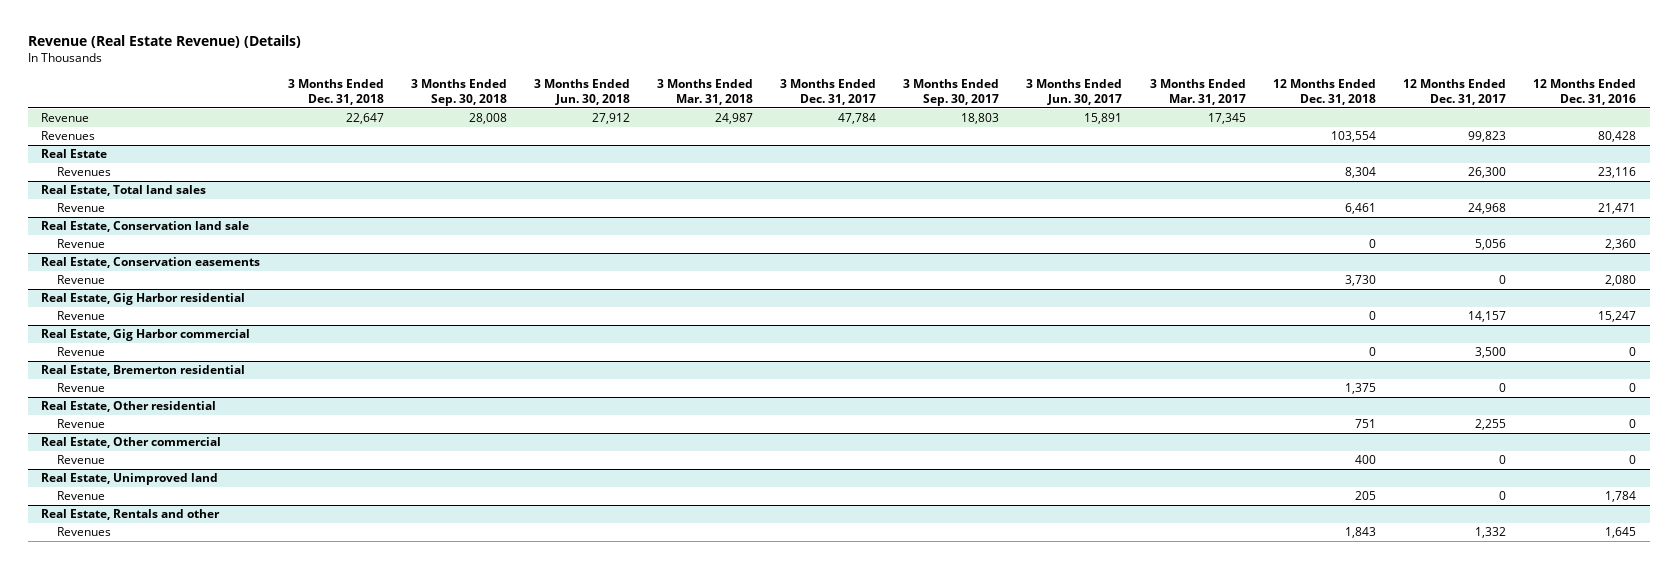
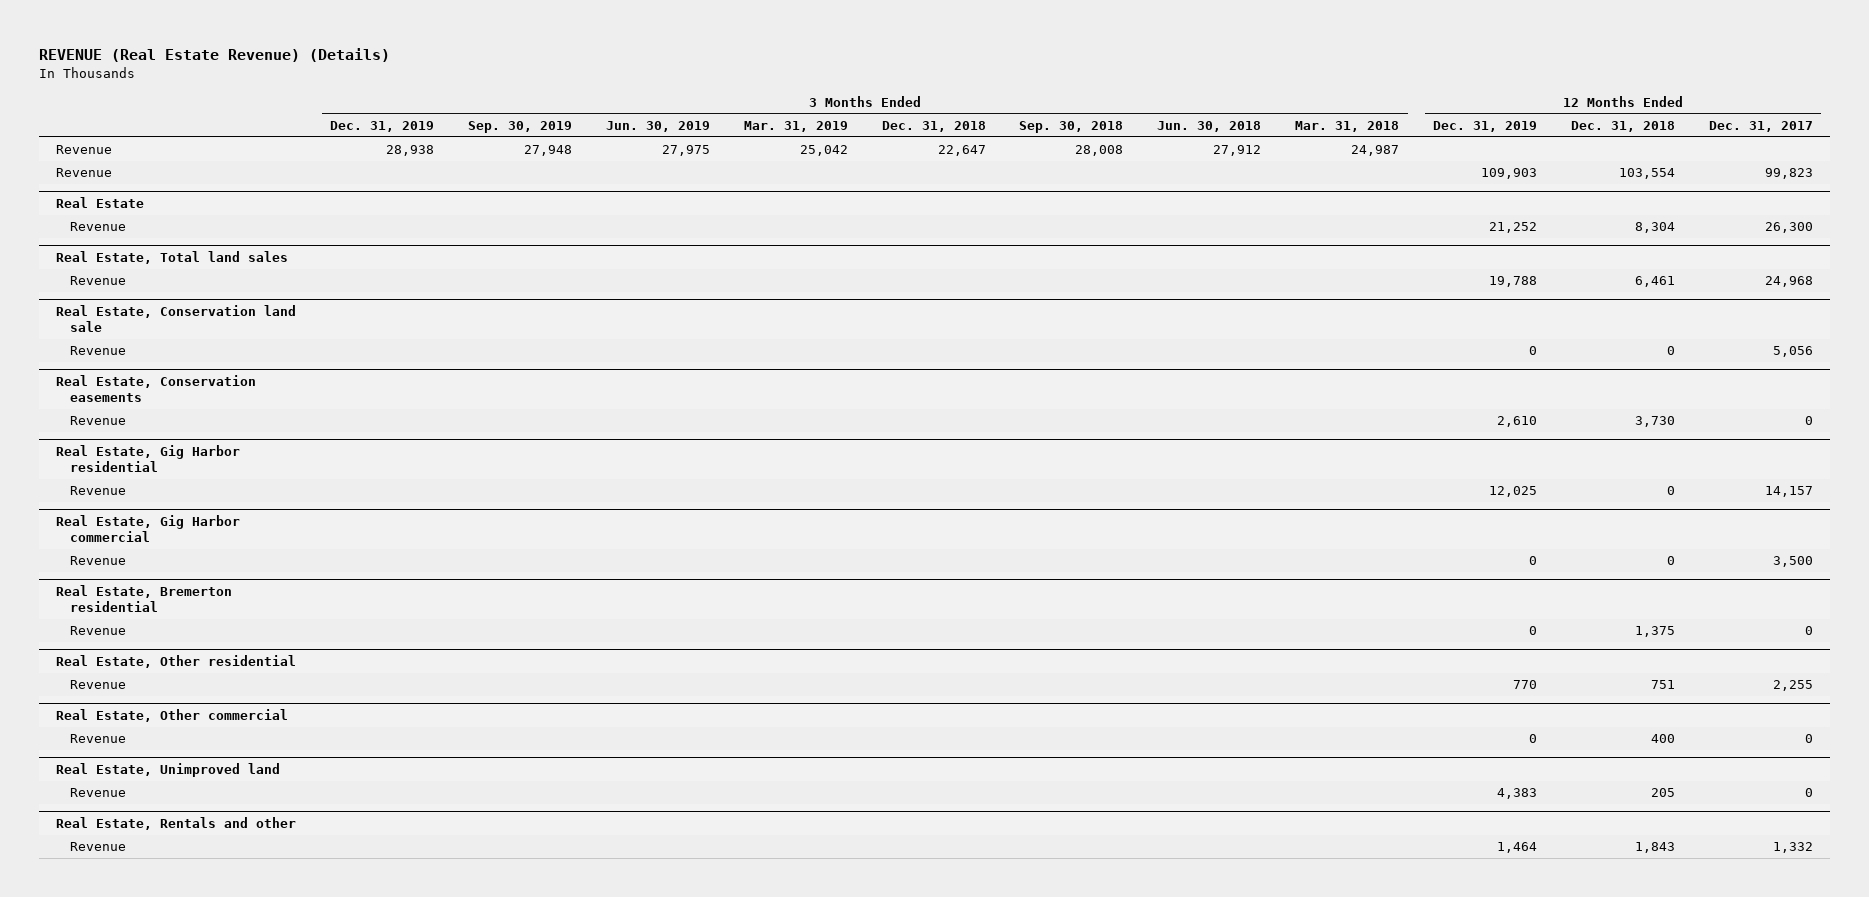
- Revenue (Real Estate Revenue) (Details)
+ REVENUE (Real Estate Revenue) (Details)
- | 3 Months Ended Dec. 31, 2018 | 3 Months Ended Sep. 30, 2018 | 3 Months Ended Jun. 30, 2018 | 3 Months Ended Mar. 31, 2018 | 3 Months Ended Dec. 31, 2017 | 3 Months Ended Sep. 30, 2017 | 3 Months Ended Jun. 30, 2017 | 3 Months Ended Mar. 31, 2017 | 12 Months Ended Dec. 31, 2018 | 12 Months Ended Dec. 31, 2017 | 12 Months Ended Dec. 31, 2016
+ | 3 Months Ended Dec. 31, 2019 | 3 Months Ended Sep. 30, 2019 | 3 Months Ended Jun. 30, 2019 | 3 Months Ended Mar. 31, 2019 | 3 Months Ended Dec. 31, 2018 | 3 Months Ended Sep. 30, 2018 | 3 Months Ended Jun. 30, 2018 | 3 Months Ended Mar. 31, 2018 | 12 Months Ended Dec. 31, 2019 | 12 Months Ended Dec. 31, 2018 | 12 Months Ended Dec. 31, 2017
- Revenues | | | | | | | | | 103,554 | 99,823 | 80,428
+ Revenue | | | | | | | | | 109,903 | 103,554 | 99,823
@ Real Estate
- Revenues | | | | | | | | | 8,304 | 26,300 | 23,116
+ Revenue | | | | | | | | | 21,252 | 8,304 | 26,300
@ Real Estate, Rentals and other
- Revenues | | | | | | | | | 1,843 | 1,332 | 1,645
+ Revenue | | | | | | | | | 1,464 | 1,843 | 1,332

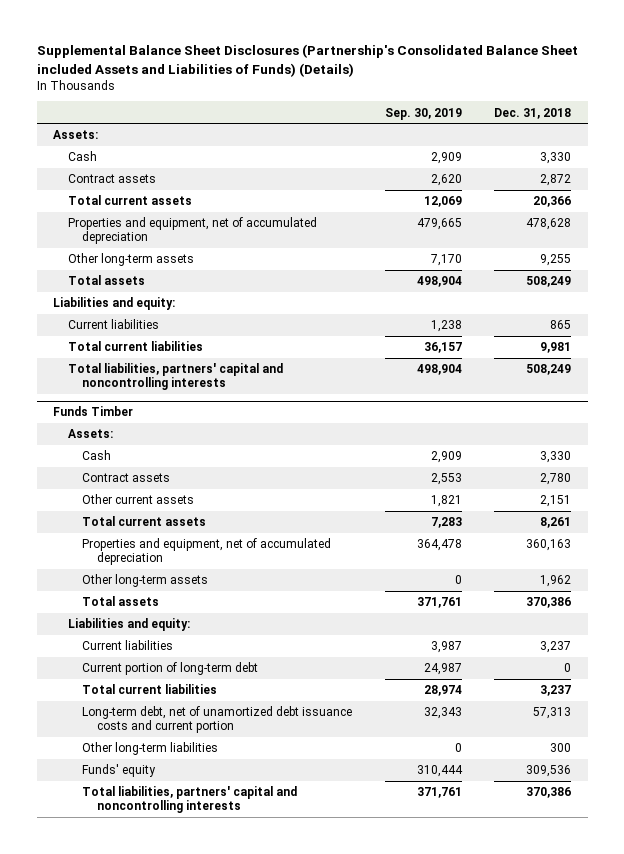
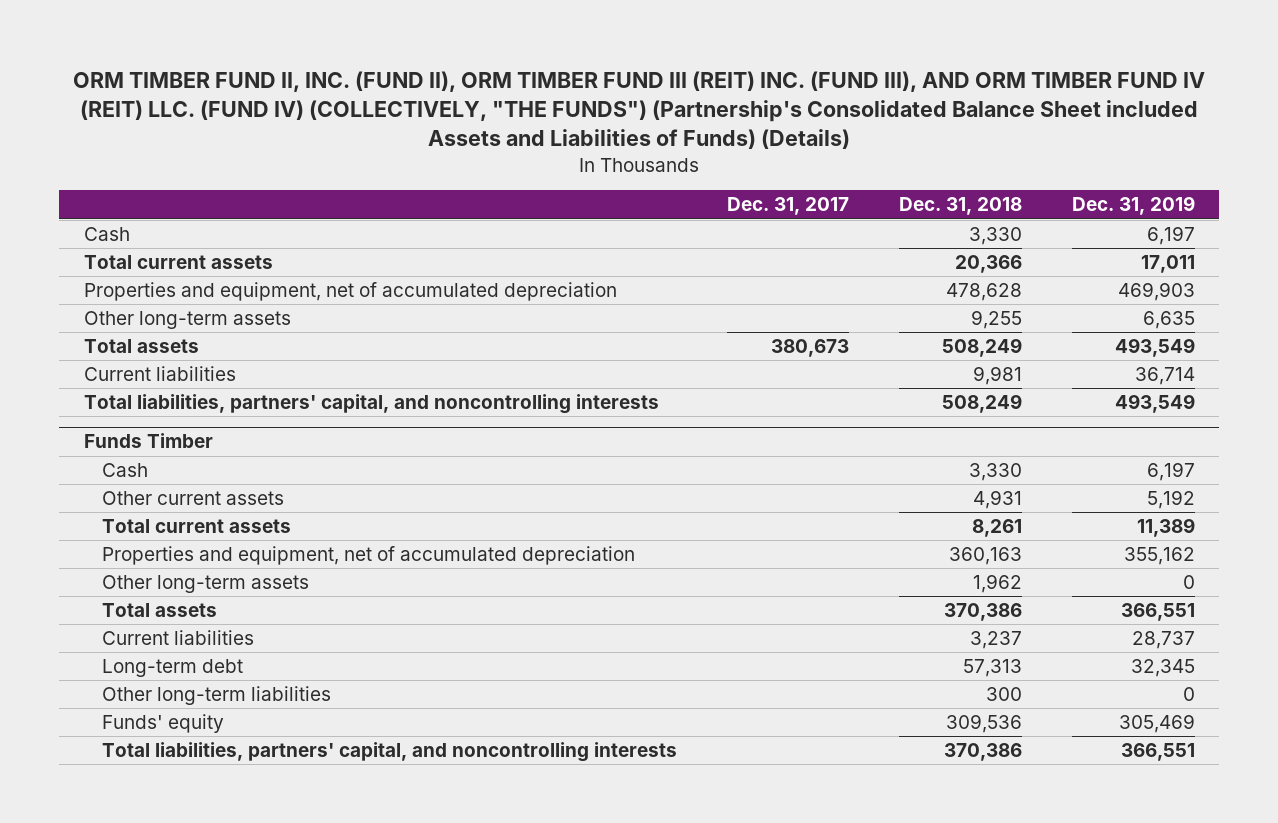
- Supplemental Balance Sheet Disclosures (Partnership's Consolidated Balance Sheet included Assets and Liabilities of Funds) (Details)
+ ORM TIMBER FUND II, INC. (FUND II), ORM TIMBER FUND III (REIT) INC. (FUND III), AND ORM TIMBER FUND IV (REIT) LLC. (FUND IV) (COLLECTIVELY, "THE FUNDS") (Partnership's Consolidated Balance Sheet included Assets and Liabilities of Funds) (Details)
- | Sep. 30, 2019 | Dec. 31, 2018
+ | Dec. 31, 2017 | Dec. 31, 2018 | Dec. 31, 2019
- Assets:
- Contract assets | 2,620 | 2,872
- Liabilities and equity:
- Current liabilities | 1,238 | 865
- Total current liabilities | 36,157 | 9,981
- Total liabilities, partners' capital and noncontrolling interests | 498,904 | 508,249
+ Current liabilities | | 9,981 | 36,714
+ Total liabilities, partners' capital, and noncontrolling interests | | 508,249 | 493,549
@ Funds Timber
- Assets:
- Contract assets | 2,553 | 2,780
- Other current assets | 1,821 | 2,151
+ Other current assets | | 4,931 | 5,192
- Liabilities and equity:
- Current portion of long-term debt | 24,987 | 0
- Total current liabilities | 28,974 | 3,237
- Long-term debt, net of unamortized debt issuance costs and current portion | 32,343 | 57,313
+ Long-term debt | | 57,313 | 32,345
- Total liabilities, partners' capital and noncontrolling interests | 371,761 | 370,386
+ Total liabilities, partners' capital, and noncontrolling interests | | 370,386 | 366,551

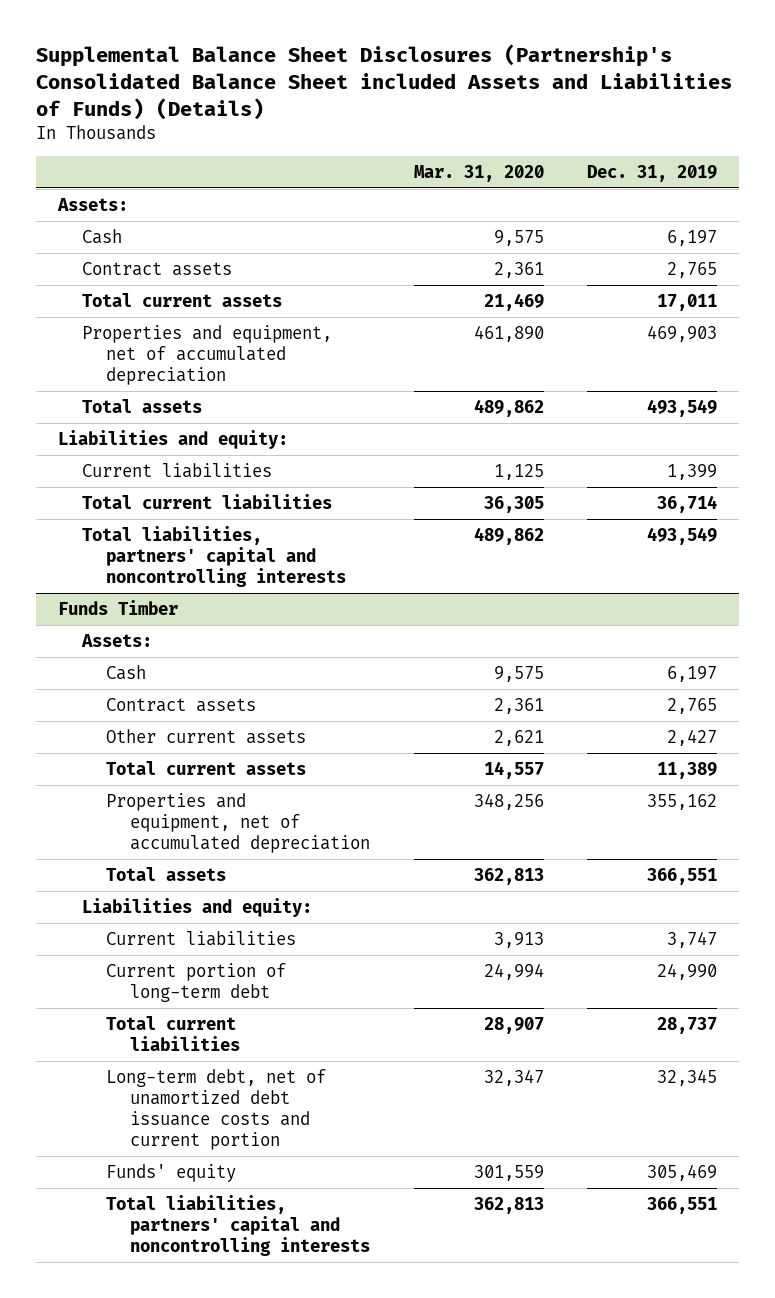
- ORM TIMBER FUND II, INC. (FUND II), ORM TIMBER FUND III (REIT) INC. (FUND III), AND ORM TIMBER FUND IV (REIT) LLC. (FUND IV) (COLLECTIVELY, "THE FUNDS") (Partnership's Consolidated Balance Sheet included Assets and Liabilities of Funds) (Details)
+ Supplemental Balance Sheet Disclosures (Partnership's Consolidated Balance Sheet included Assets and Liabilities of Funds) (Details)
- | Dec. 31, 2017 | Dec. 31, 2018 | Dec. 31, 2019
+ | Mar. 31, 2020 | Dec. 31, 2019
+ Assets:
+ Contract assets | 2,361 | 2,765
- Other long-term assets | | 9,255 | 6,635
- Current liabilities | | 9,981 | 36,714
- Total liabilities, partners' capital, and noncontrolling interests | | 508,249 | 493,549
+ Liabilities and equity:
+ Current liabilities | 1,125 | 1,399
+ Total current liabilities | 36,305 | 36,714
+ Total liabilities, partners' capital and noncontrolling interests | 489,862 | 493,549
@ Funds Timber
+ Assets:
- Other current assets | | 4,931 | 5,192
+ Contract assets | 2,361 | 2,765
+ Other current assets | 2,621 | 2,427
- Other long-term assets | | 1,962 | 0
- Current liabilities | | 3,237 | 28,737
- Long-term debt | | 57,313 | 32,345
- Other long-term liabilities | | 300 | 0
+ Liabilities and equity:
+ Current liabilities | 3,913 | 3,747
+ Current portion of long-term debt | 24,994 | 24,990
+ Total current liabilities | 28,907 | 28,737
+ Long-term debt, net of unamortized debt issuance costs and current portion | 32,347 | 32,345
- Total liabilities, partners' capital, and noncontrolling interests | | 370,386 | 366,551
+ Total liabilities, partners' capital and noncontrolling interests | 362,813 | 366,551

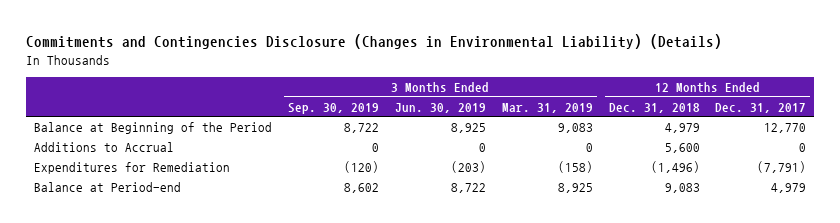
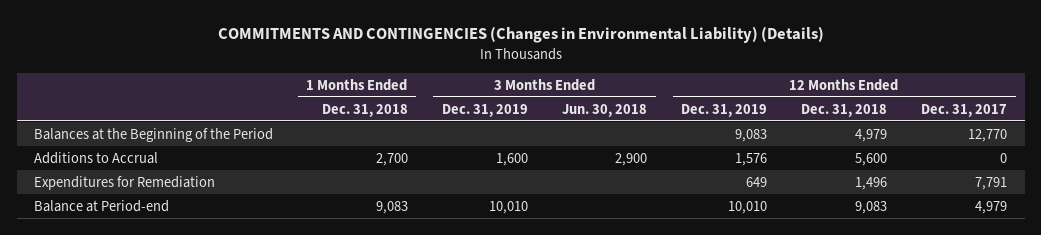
- Commitments and Contingencies Disclosure (Changes in Environmental Liability) (Details)
+ COMMITMENTS AND CONTINGENCIES (Changes in Environmental Liability) (Details)
- | 3 Months Ended Sep. 30, 2019 | 3 Months Ended Jun. 30, 2019 | 3 Months Ended Mar. 31, 2019 | 12 Months Ended Dec. 31, 2018 | 12 Months Ended Dec. 31, 2017
+ | 1 Months Ended Dec. 31, 2018 | 3 Months Ended Dec. 31, 2019 | 3 Months Ended Jun. 30, 2018 | 12 Months Ended Dec. 31, 2019 | 12 Months Ended Dec. 31, 2018 | 12 Months Ended Dec. 31, 2017
- Balance at Beginning of the Period | 8,722 | 8,925 | 9,083 | 4,979 | 12,770
+ Balances at the Beginning of the Period | | | | 9,083 | 4,979 | 12,770
- Expenditures for Remediation | (120) | (203) | (158) | (1,496) | (7,791)
+ Expenditures for Remediation | | | | 649 | 1,496 | 7,791

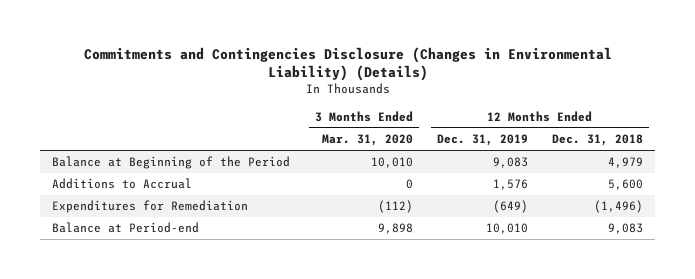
- COMMITMENTS AND CONTINGENCIES (Changes in Environmental Liability) (Details)
+ Commitments and Contingencies Disclosure (Changes in Environmental Liability) (Details)
- | 1 Months Ended Dec. 31, 2018 | 3 Months Ended Dec. 31, 2019 | 3 Months Ended Jun. 30, 2018 | 12 Months Ended Dec. 31, 2019 | 12 Months Ended Dec. 31, 2018 | 12 Months Ended Dec. 31, 2017
+ | 3 Months Ended Mar. 31, 2020 | 12 Months Ended Dec. 31, 2019 | 12 Months Ended Dec. 31, 2018
- Balances at the Beginning of the Period | | | | 9,083 | 4,979 | 12,770
+ Balance at Beginning of the Period | 10,010 | 9,083 | 4,979
- Expenditures for Remediation | | | | 649 | 1,496 | 7,791
+ Expenditures for Remediation | (112) | (649) | (1,496)

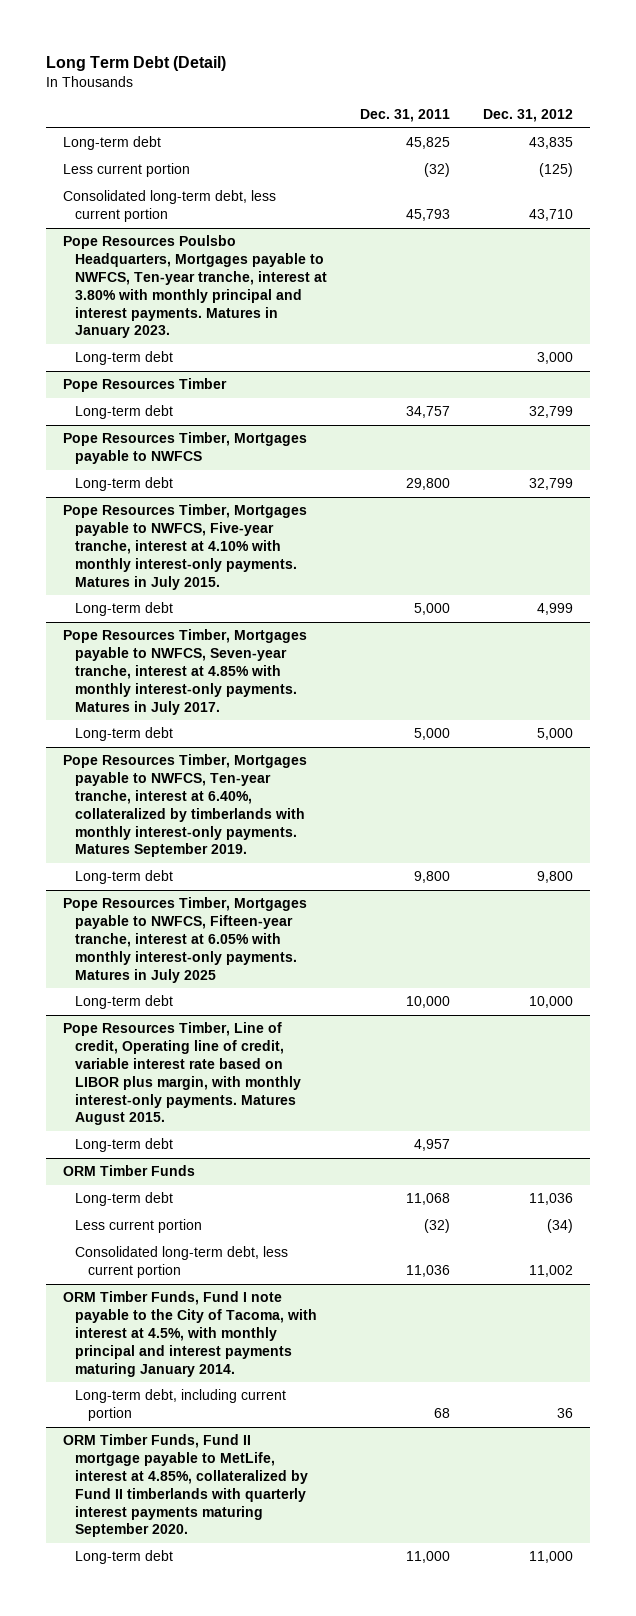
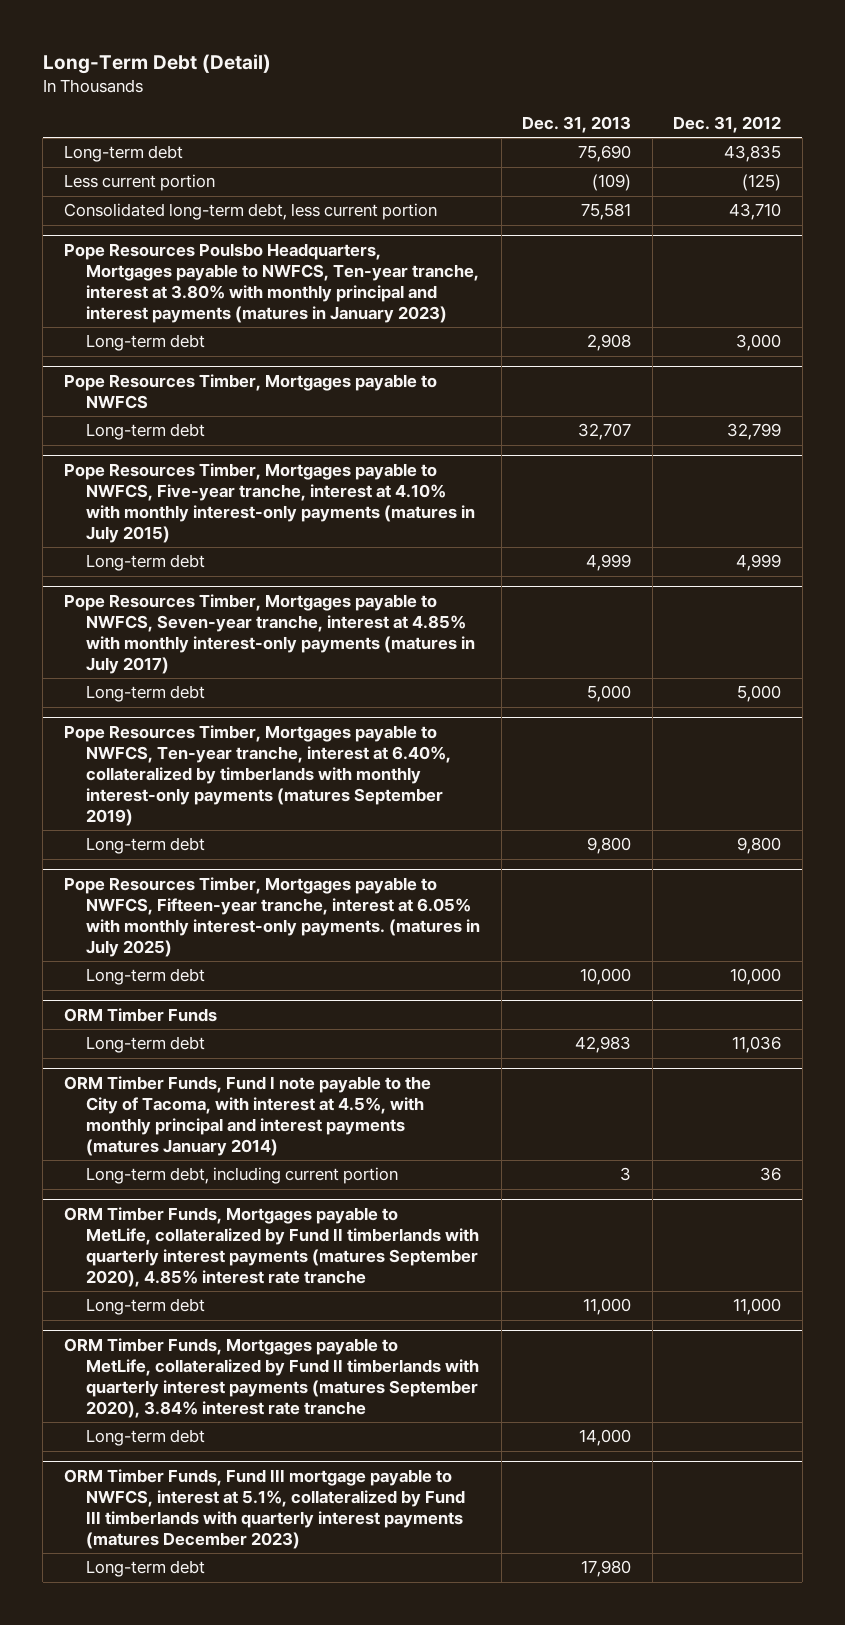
- Long Term Debt (Detail)
+ Long-Term Debt (Detail)
- | Dec. 31, 2011 | Dec. 31, 2012
+ | Dec. 31, 2013 | Dec. 31, 2012
- Pope Resources Poulsbo Headquarters, Mortgages payable to NWFCS, Ten-year tranche, interest at 3.80% with monthly principal and interest payments. Matures in January 2023.
+ Pope Resources Poulsbo Headquarters, Mortgages payable to NWFCS, Ten-year tranche, interest at 3.80% with monthly principal and interest payments (matures in January 2023)
- Pope Resources Timber
- Long-term debt | 34,757 | 32,799
- Pope Resources Timber, Mortgages payable to NWFCS, Five-year tranche, interest at 4.10% with monthly interest-only payments. Matures in July 2015.
+ Pope Resources Timber, Mortgages payable to NWFCS, Five-year tranche, interest at 4.10% with monthly interest-only payments (matures in July 2015)
- Pope Resources Timber, Mortgages payable to NWFCS, Seven-year tranche, interest at 4.85% with monthly interest-only payments. Matures in July 2017.
+ Pope Resources Timber, Mortgages payable to NWFCS, Seven-year tranche, interest at 4.85% with monthly interest-only payments (matures in July 2017)
- Pope Resources Timber, Mortgages payable to NWFCS, Ten-year tranche, interest at 6.40%, collateralized by timberlands with monthly interest-only payments. Matures September 2019.
+ Pope Resources Timber, Mortgages payable to NWFCS, Ten-year tranche, interest at 6.40%, collateralized by timberlands with monthly interest-only payments (matures September 2019)
- Pope Resources Timber, Mortgages payable to NWFCS, Fifteen-year tranche, interest at 6.05% with monthly interest-only payments. Matures in July 2025
+ Pope Resources Timber, Mortgages payable to NWFCS, Fifteen-year tranche, interest at 6.05% with monthly interest-only payments. (matures in July 2025)
- Pope Resources Timber, Line of credit, Operating line of credit, variable interest rate based on LIBOR plus margin, with monthly interest-only payments. Matures August 2015.
- Long-term debt | 4,957 |
@ ORM Timber Funds
- Less current portion | (32) | (34)
- Consolidated long-term debt, less current portion | 11,036 | 11,002
- ORM Timber Funds, Fund I note payable to the City of Tacoma, with interest at 4.5%, with monthly principal and interest payments maturing January 2014.
+ ORM Timber Funds, Fund I note payable to the City of Tacoma, with interest at 4.5%, with monthly principal and interest payments (matures January 2014)
- ORM Timber Funds, Fund II mortgage payable to MetLife, interest at 4.85%, collateralized by Fund II timberlands with quarterly interest payments maturing September 2020.
+ ORM Timber Funds, Mortgages payable to MetLife, collateralized by Fund II timberlands with quarterly interest payments (matures September 2020), 4.85% interest rate tranche
+ ORM Timber Funds, Mortgages payable to MetLife, collateralized by Fund II timberlands with quarterly interest payments (matures September 2020), 3.84% interest rate tranche
+ Long-term debt | 14,000 |
+ ORM Timber Funds, Fund III mortgage payable to NWFCS, interest at 5.1%, collateralized by Fund III timberlands with quarterly interest payments (matures December 2023)
+ Long-term debt | 17,980 |

